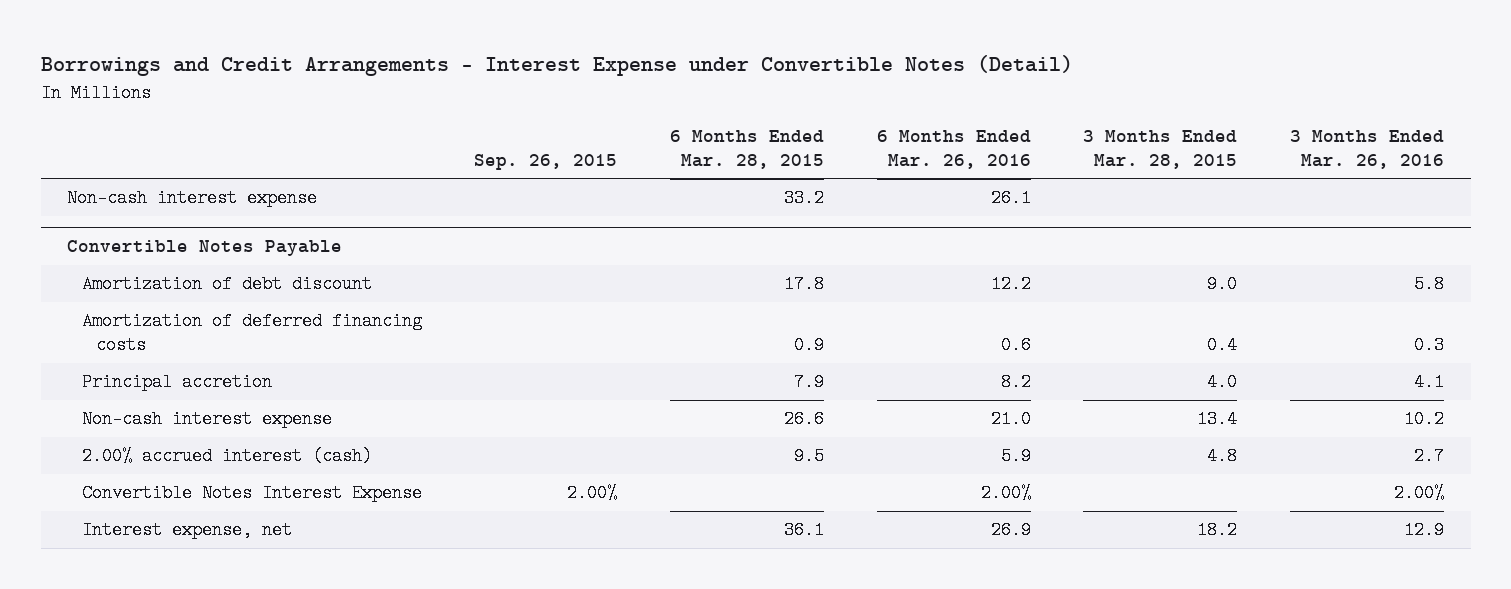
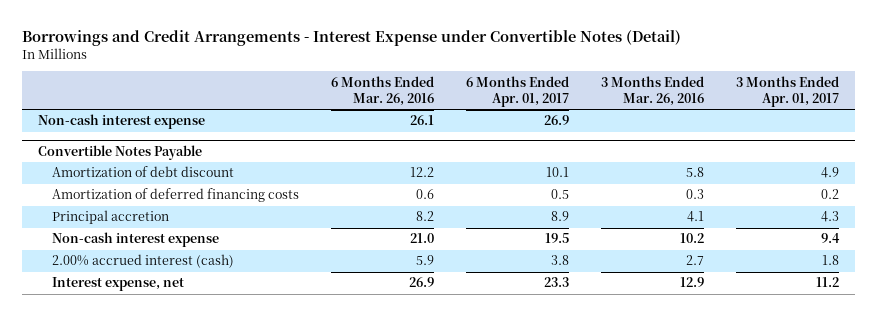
- | Sep. 26, 2015 | 6 Months Ended Mar. 28, 2015 | 6 Months Ended Mar. 26, 2016 | 3 Months Ended Mar. 28, 2015 | 3 Months Ended Mar. 26, 2016
+ | 6 Months Ended Mar. 26, 2016 | 6 Months Ended Apr. 01, 2017 | 3 Months Ended Mar. 26, 2016 | 3 Months Ended Apr. 01, 2017
@ Convertible Notes Payable
- Convertible Notes Interest Expense | 2.00% | | 2.00% | | 2.00%

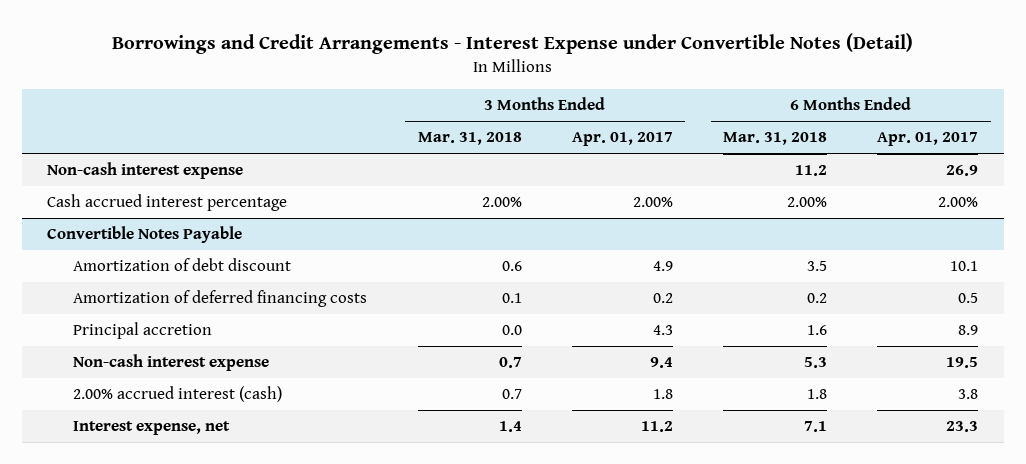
- | 6 Months Ended Mar. 26, 2016 | 6 Months Ended Apr. 01, 2017 | 3 Months Ended Mar. 26, 2016 | 3 Months Ended Apr. 01, 2017
+ | 3 Months Ended Mar. 31, 2018 | 3 Months Ended Apr. 01, 2017 | 6 Months Ended Mar. 31, 2018 | 6 Months Ended Apr. 01, 2017
+ Cash accrued interest percentage | 2.00% | 2.00% | 2.00% | 2.00%

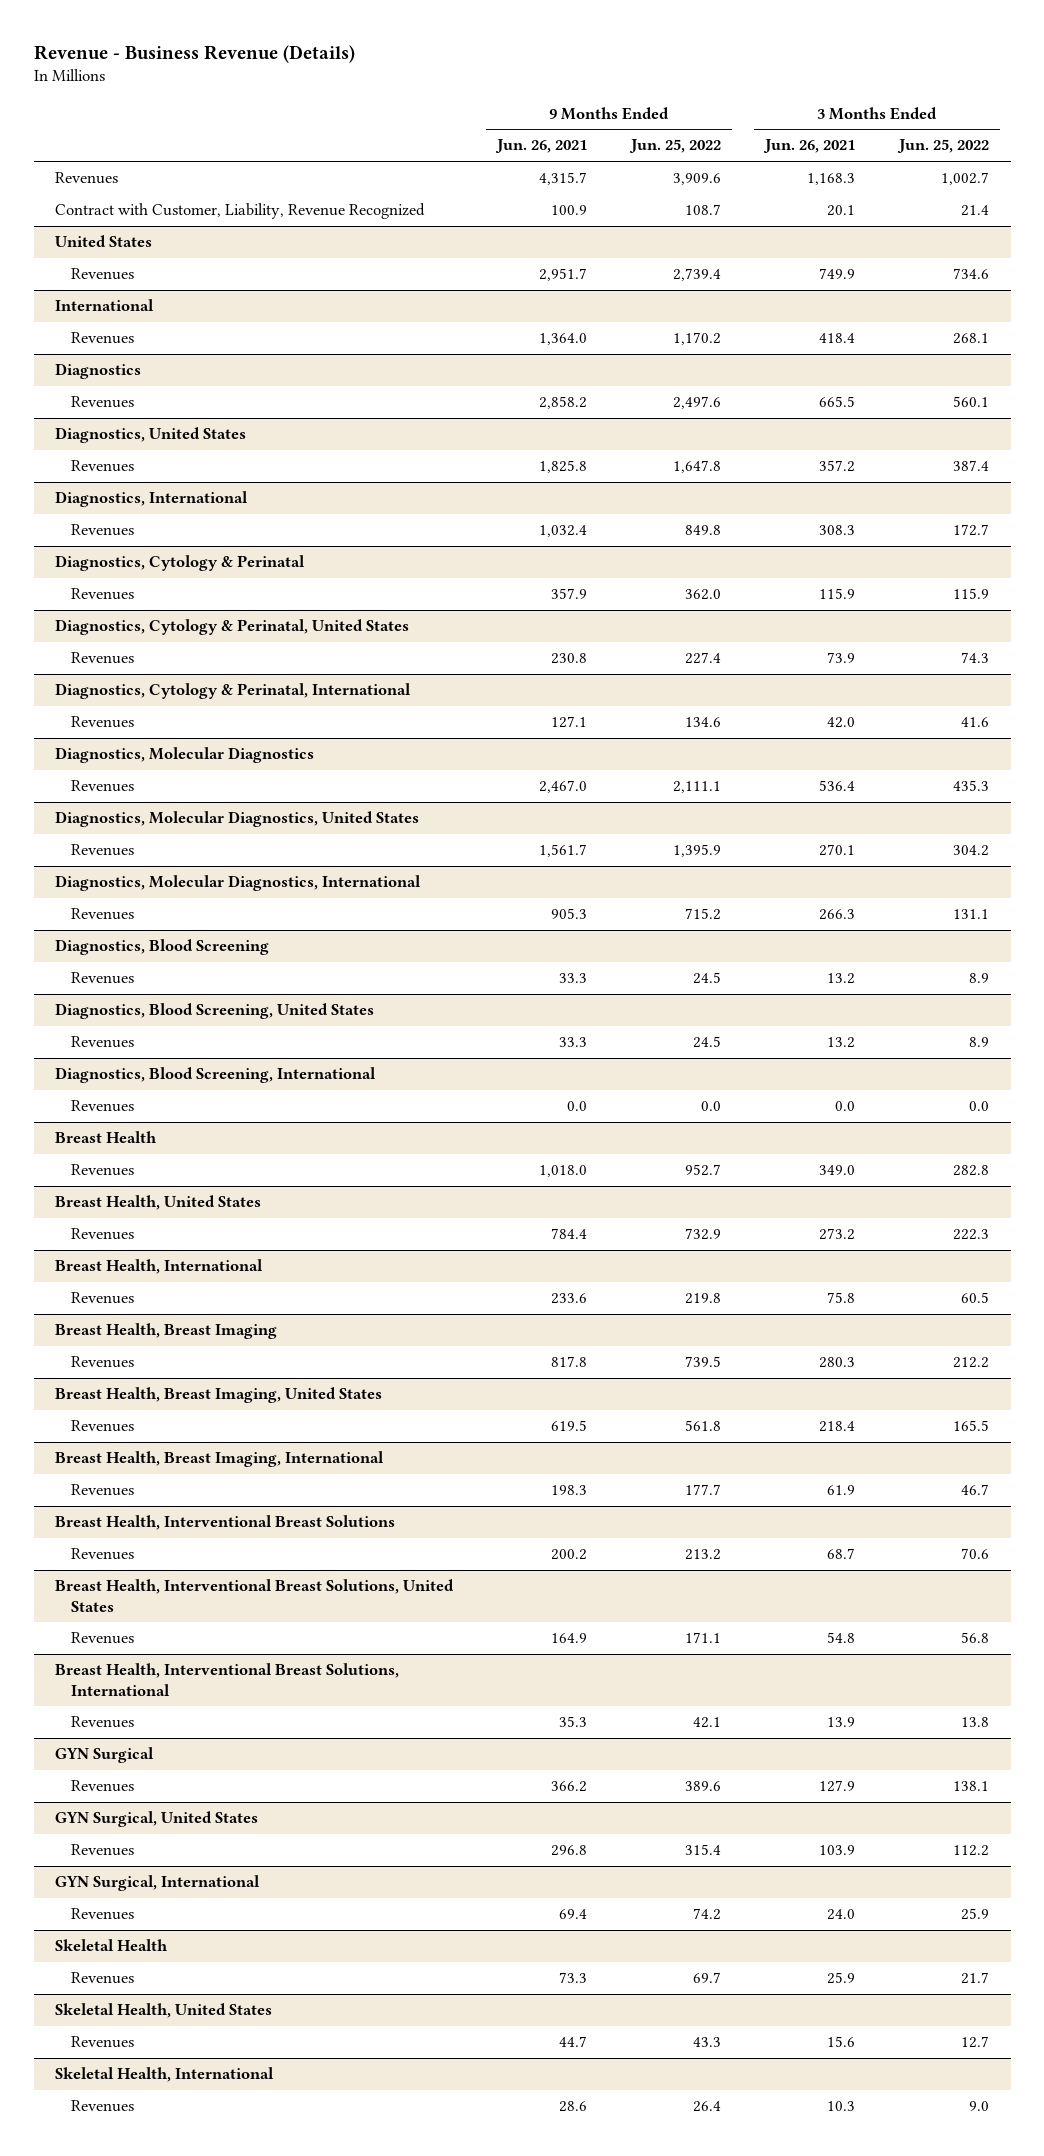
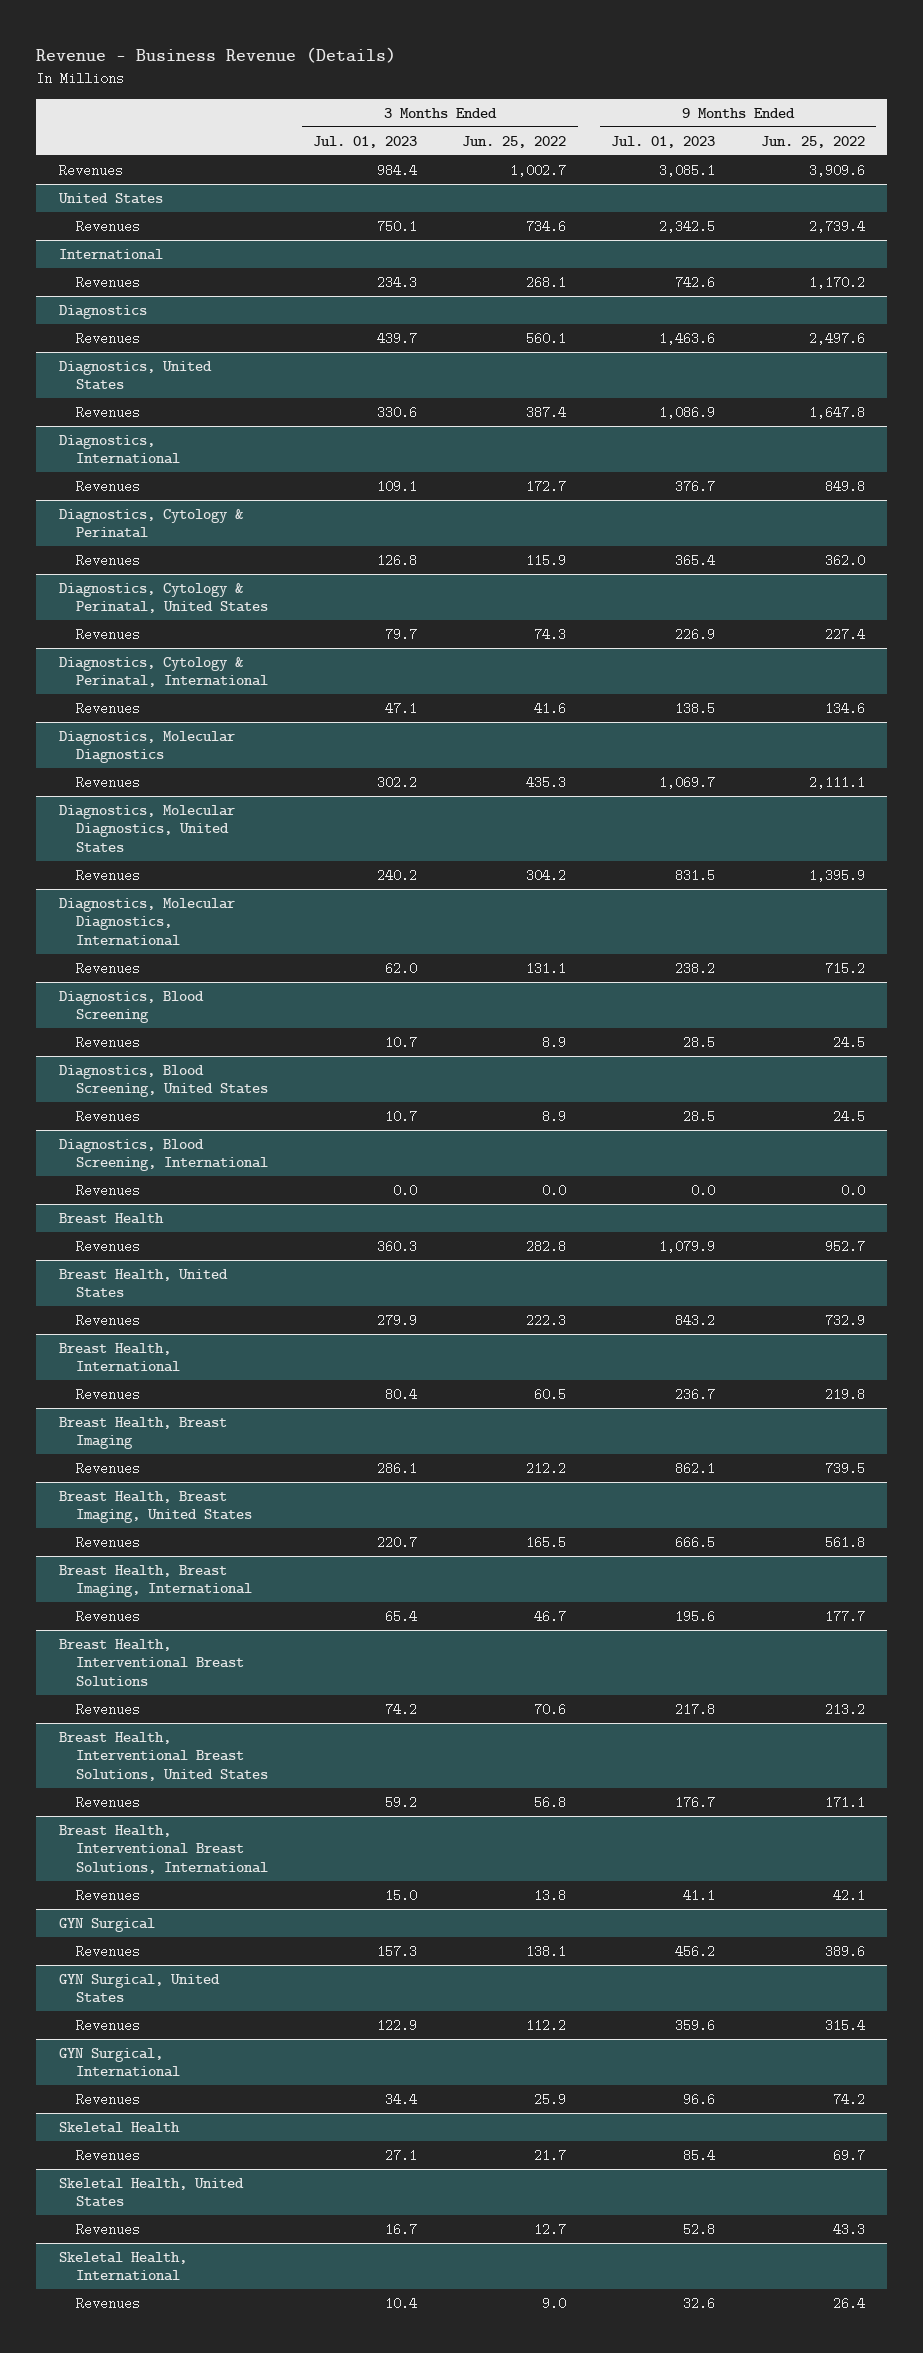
- | 9 Months Ended Jun. 26, 2021 | 9 Months Ended Jun. 25, 2022 | 3 Months Ended Jun. 26, 2021 | 3 Months Ended Jun. 25, 2022
+ | 3 Months Ended Jul. 01, 2023 | 3 Months Ended Jun. 25, 2022 | 9 Months Ended Jul. 01, 2023 | 9 Months Ended Jun. 25, 2022
- Contract with Customer, Liability, Revenue Recognized | 100.9 | 108.7 | 20.1 | 21.4

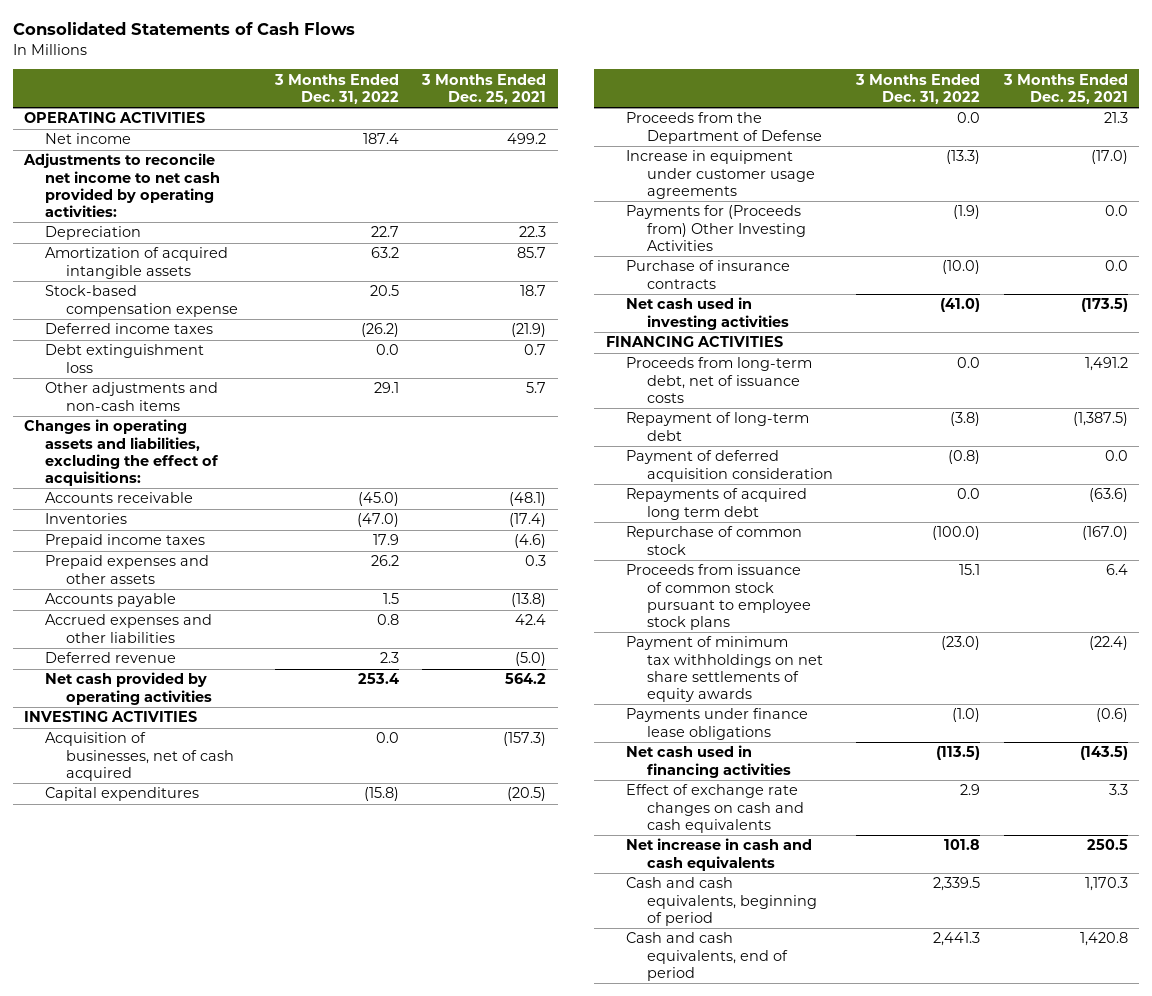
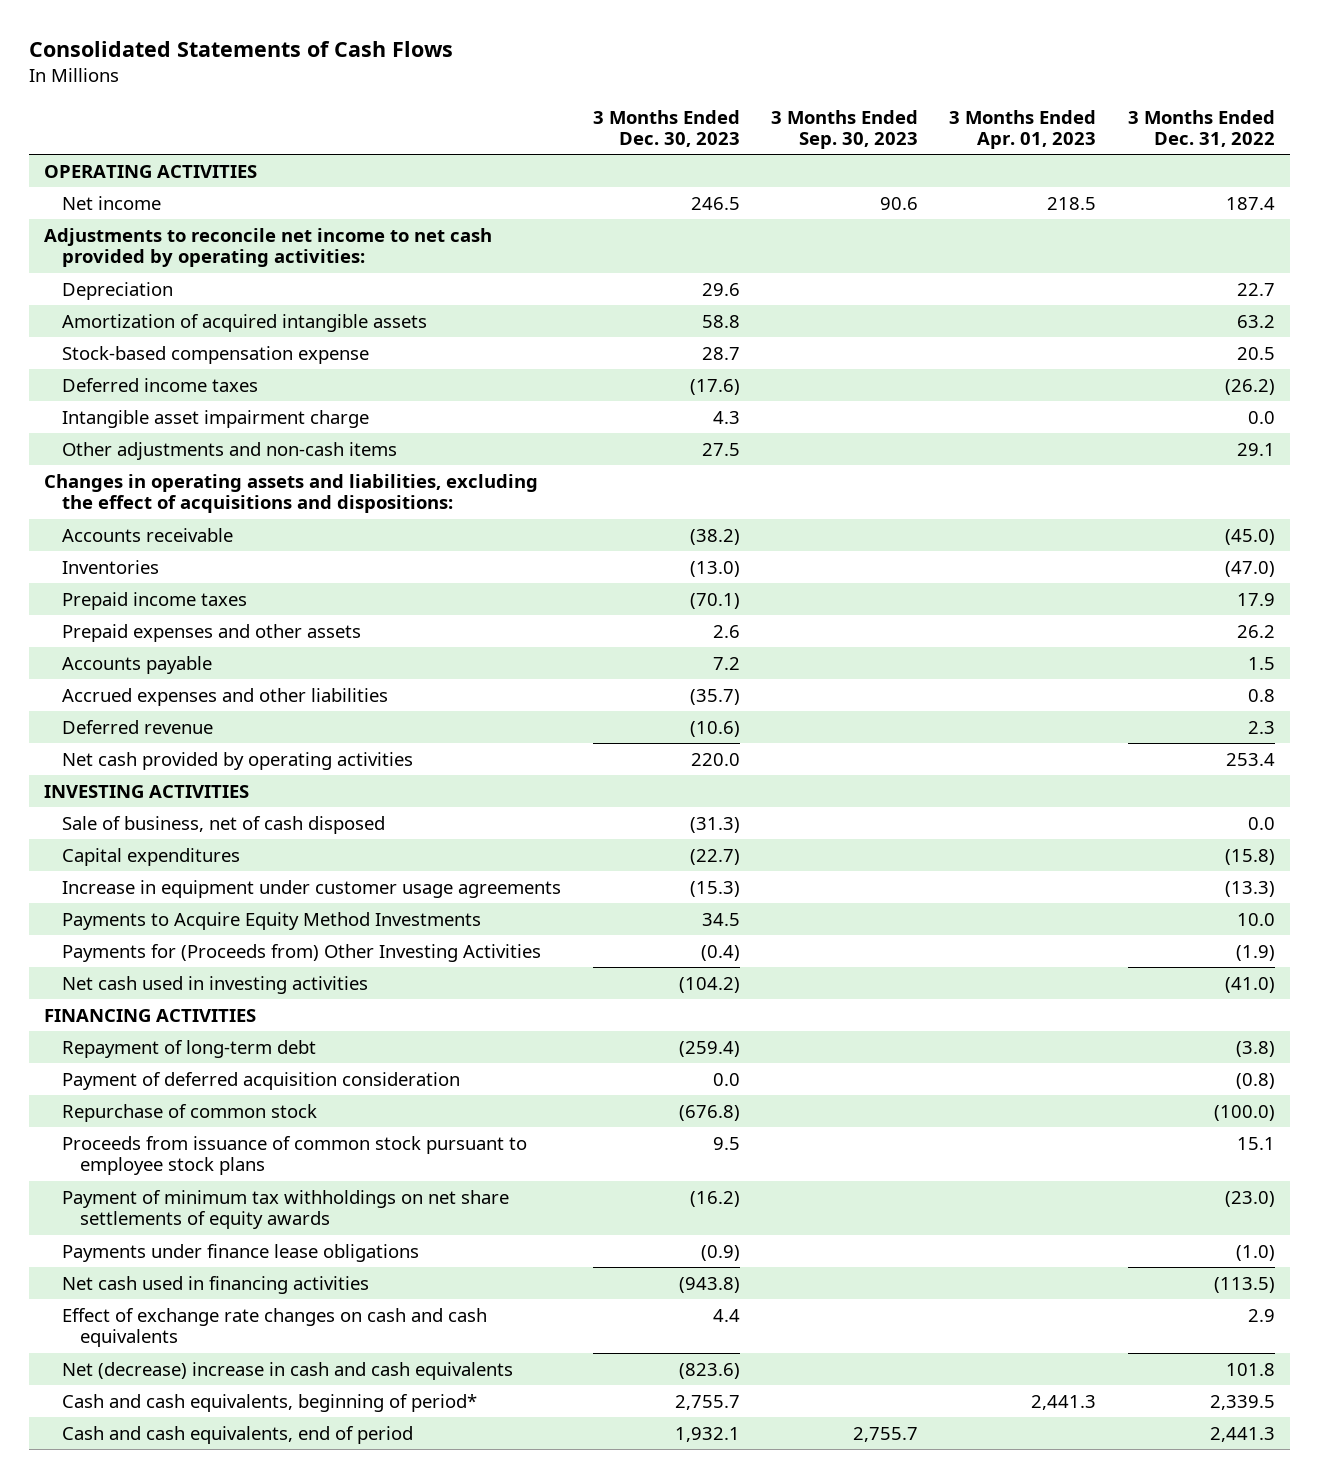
- | 3 Months Ended Dec. 31, 2022 | 3 Months Ended Dec. 25, 2021
+ | 3 Months Ended Dec. 30, 2023 | 3 Months Ended Sep. 30, 2023 | 3 Months Ended Apr. 01, 2023 | 3 Months Ended Dec. 31, 2022
- Debt extinguishment loss | 0.0 | 0.7
+ Intangible asset impairment charge | 4.3 | | | 0.0
- Changes in operating assets and liabilities, excluding the effect of acquisitions:
+ Changes in operating assets and liabilities, excluding the effect of acquisitions and dispositions:
- Acquisition of businesses, net of cash acquired | 0.0 | (157.3)
+ Sale of business, net of cash disposed | (31.3) | | | 0.0
- Proceeds from the Department of Defense | 0.0 | 21.3
+ Payments to Acquire Equity Method Investments | 34.5 | | | 10.0
- Purchase of insurance contracts | (10.0) | 0.0
- Proceeds from long-term debt, net of issuance costs | 0.0 | 1,491.2
- Repayments of acquired long term debt | 0.0 | (63.6)
- Net increase in cash and cash equivalents | 101.8 | 250.5
- Cash and cash equivalents, beginning of period | 2,339.5 | 1,170.3
+ Net (decrease) increase in cash and cash equivalents | (823.6) | | | 101.8
+ Cash and cash equivalents, beginning of period* | 2,755.7 | | 2,441.3 | 2,339.5

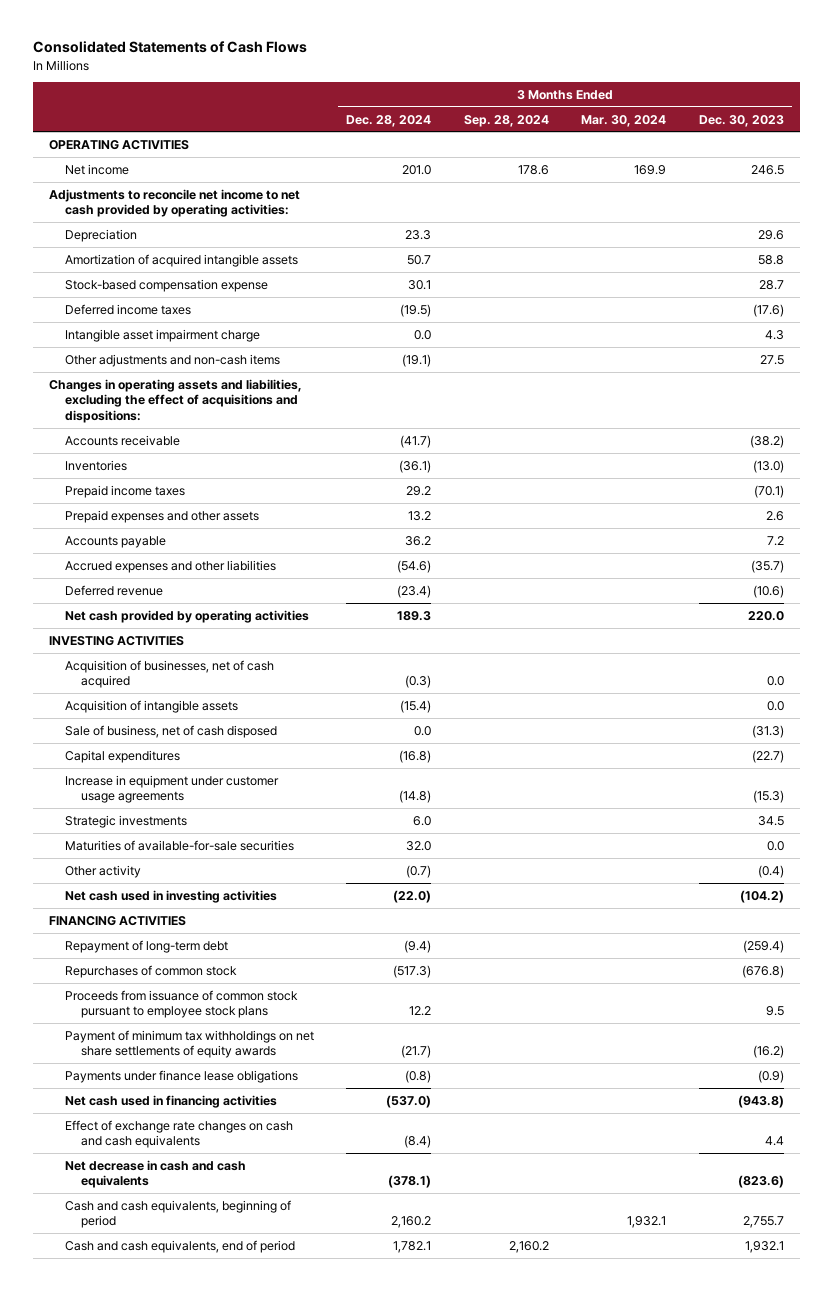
- | 3 Months Ended Dec. 30, 2023 | 3 Months Ended Sep. 30, 2023 | 3 Months Ended Apr. 01, 2023 | 3 Months Ended Dec. 31, 2022
+ | 3 Months Ended Dec. 28, 2024 | 3 Months Ended Sep. 28, 2024 | 3 Months Ended Mar. 30, 2024 | 3 Months Ended Dec. 30, 2023
+ Acquisition of businesses, net of cash acquired | (0.3) | | | 0.0
+ Acquisition of intangible assets | (15.4) | | | 0.0
- Payments to Acquire Equity Method Investments | 34.5 | | | 10.0
- Payments for (Proceeds from) Other Investing Activities | (0.4) | | | (1.9)
+ Strategic investments | 6.0 | | | 34.5
+ Maturities of available-for-sale securities | 32.0 | | | 0.0
+ Other activity | (0.7) | | | (0.4)
- Payment of deferred acquisition consideration | 0.0 | | | (0.8)
- Repurchase of common stock | (676.8) | | | (100.0)
+ Repurchases of common stock | (517.3) | | | (676.8)
- Net (decrease) increase in cash and cash equivalents | (823.6) | | | 101.8
- Cash and cash equivalents, beginning of period* | 2,755.7 | | 2,441.3 | 2,339.5
+ Net decrease in cash and cash equivalents | (378.1) | | | (823.6)
+ Cash and cash equivalents, beginning of period | 2,160.2 | | 1,932.1 | 2,755.7

